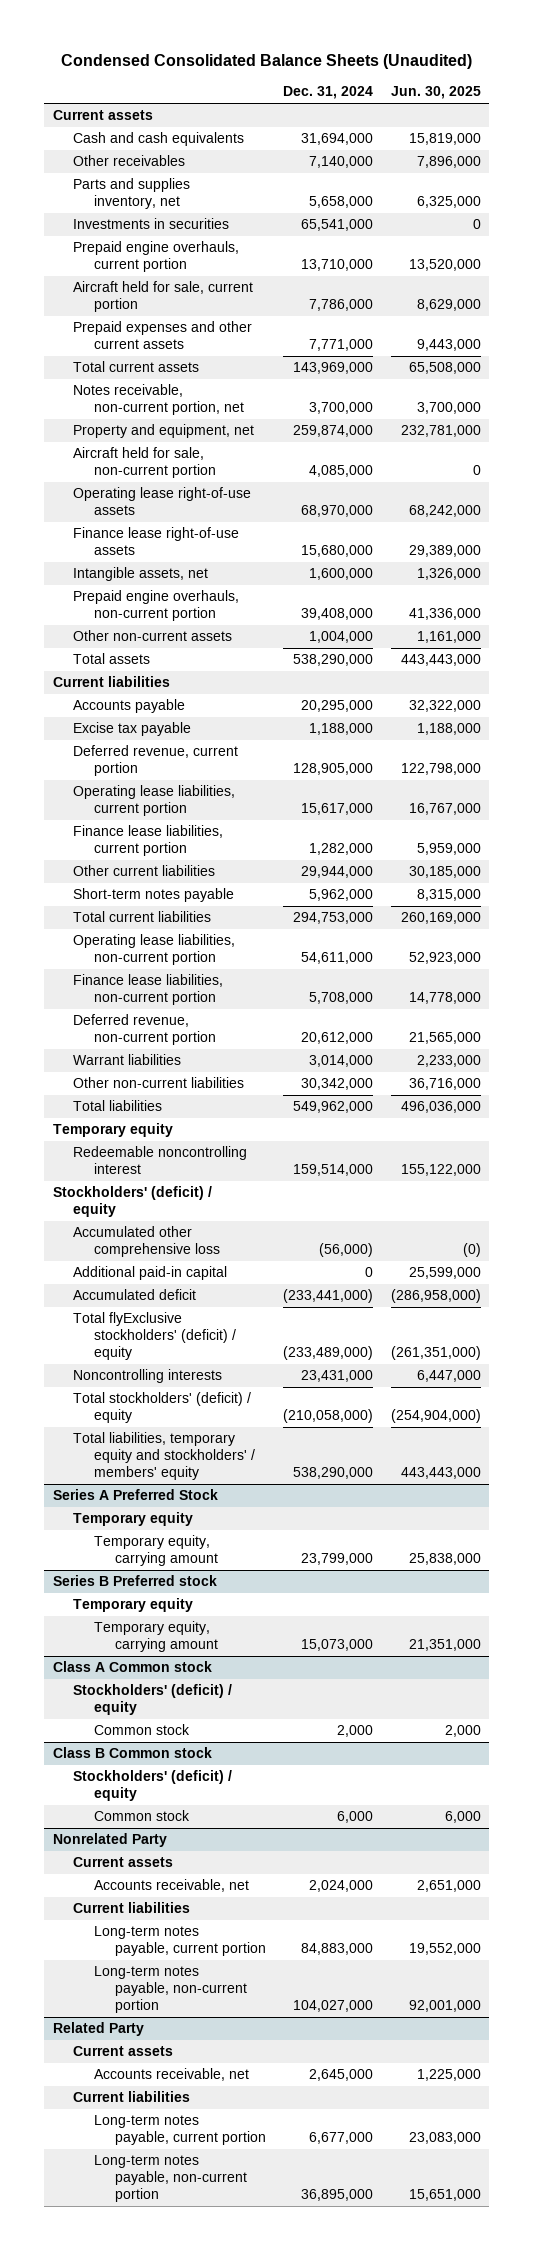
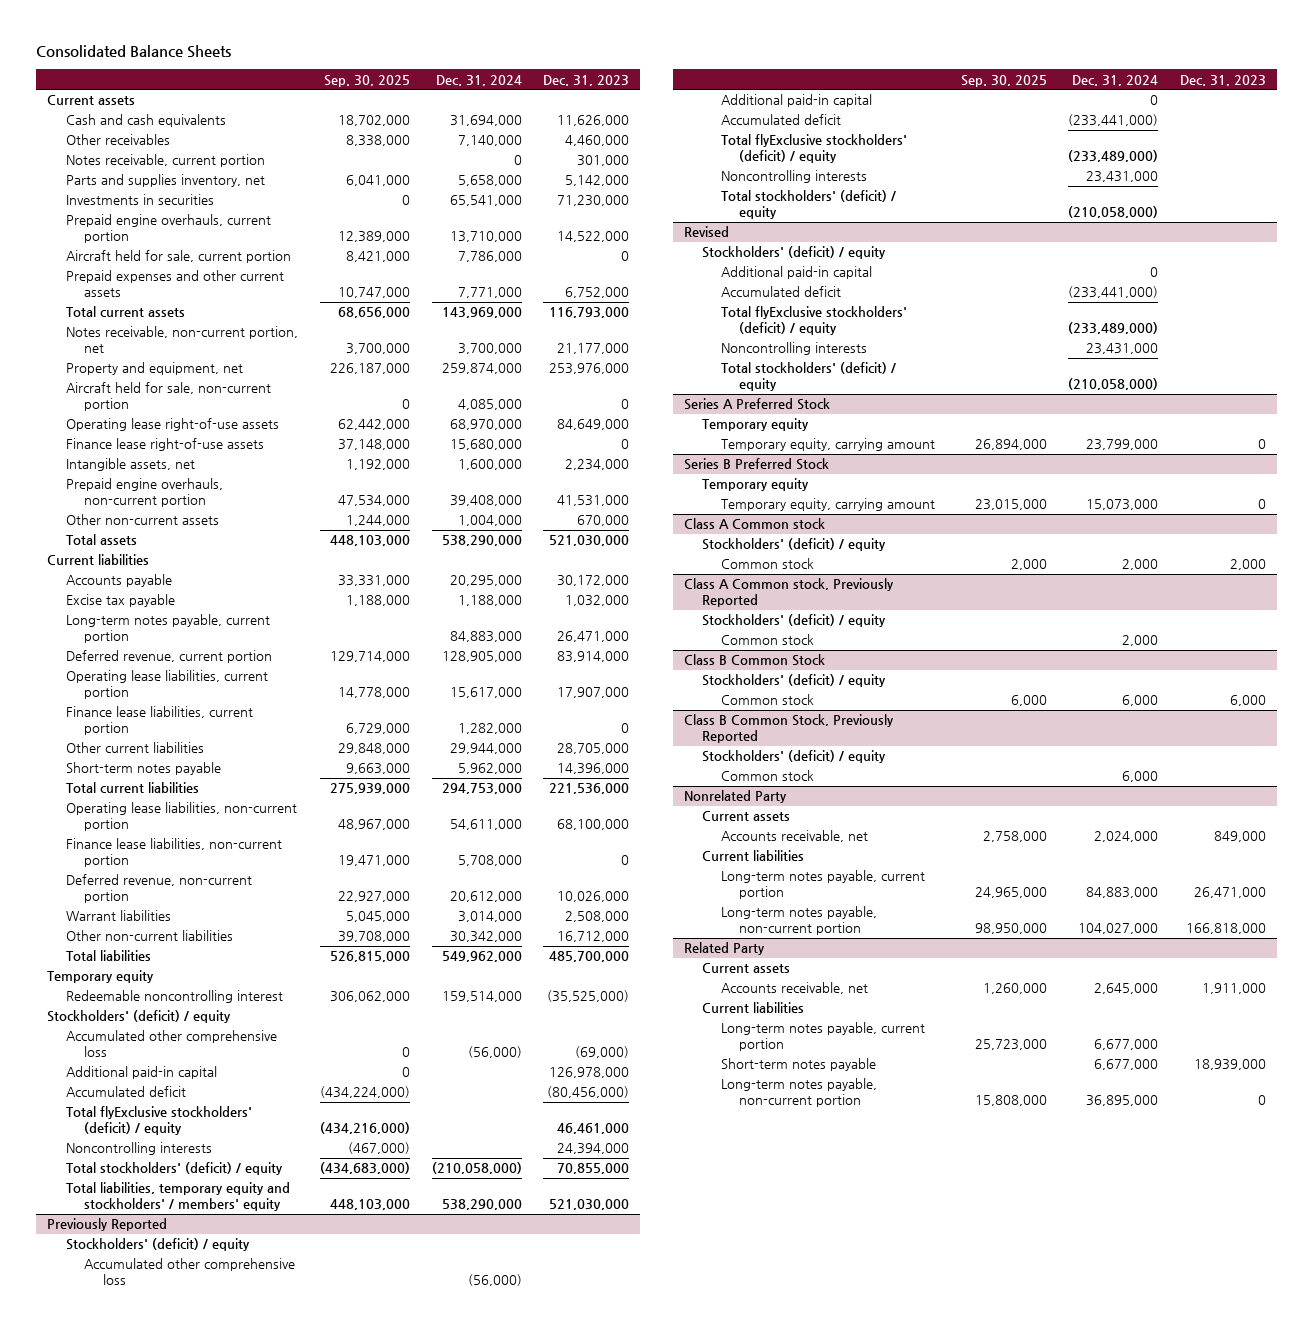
- Condensed Consolidated Balance Sheets (Unaudited)
+ Consolidated Balance Sheets
- | Dec. 31, 2024 | Jun. 30, 2025
+ | Sep. 30, 2025 | Dec. 31, 2024 | Dec. 31, 2023
+ Notes receivable, current portion | | 0 | 301,000
+ Long-term notes payable, current portion | | 84,883,000 | 26,471,000
+ Additional paid-in capital | 0 | | 126,978,000
+ Accumulated deficit | (434,224,000) | | (80,456,000)
+ Total flyExclusive stockholders' (deficit) / equity | (434,216,000) | | 46,461,000
+ Noncontrolling interests | (467,000) | | 24,394,000
+ Total stockholders' (deficit) / equity | (434,683,000) | (210,058,000) | 70,855,000
moved up: Total liabilities, temporary equity and stockholders' / members' equity | 448,103,000 | 538,290,000 | 521,030,000
+ Previously Reported
+ Stockholders' (deficit) / equity
+ Accumulated other comprehensive loss | | (56,000) |
+ Revised
+ Stockholders' (deficit) / equity
+ Additional paid-in capital | | 0 |
+ Accumulated deficit | | (233,441,000) |
+ Total flyExclusive stockholders' (deficit) / equity | | (233,489,000) |
+ Noncontrolling interests | | 23,431,000 |
+ Total stockholders' (deficit) / equity | | (210,058,000) |
- Series B Preferred stock
+ Series B Preferred Stock
- Class B Common stock
+ Class A Common stock, Previously Reported
+ Common stock | | 2,000 |
+ Class B Common Stock
+ Stockholders' (deficit) / equity
+ Class B Common Stock, Previously Reported
+ Stockholders' (deficit) / equity
+ Common stock | | 6,000 |
@ Related Party
+ Short-term notes payable | | 6,677,000 | 18,939,000

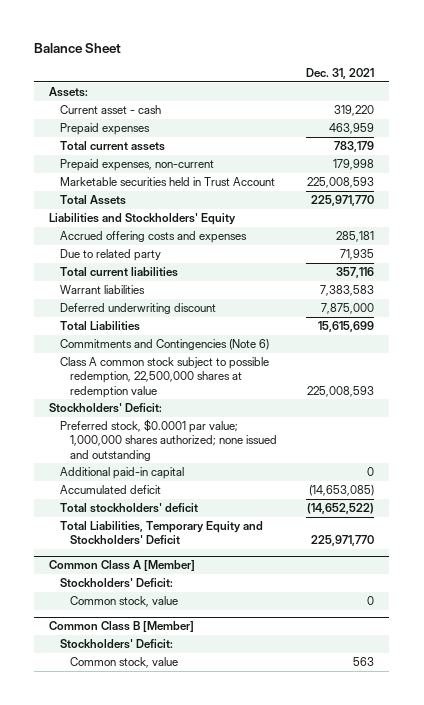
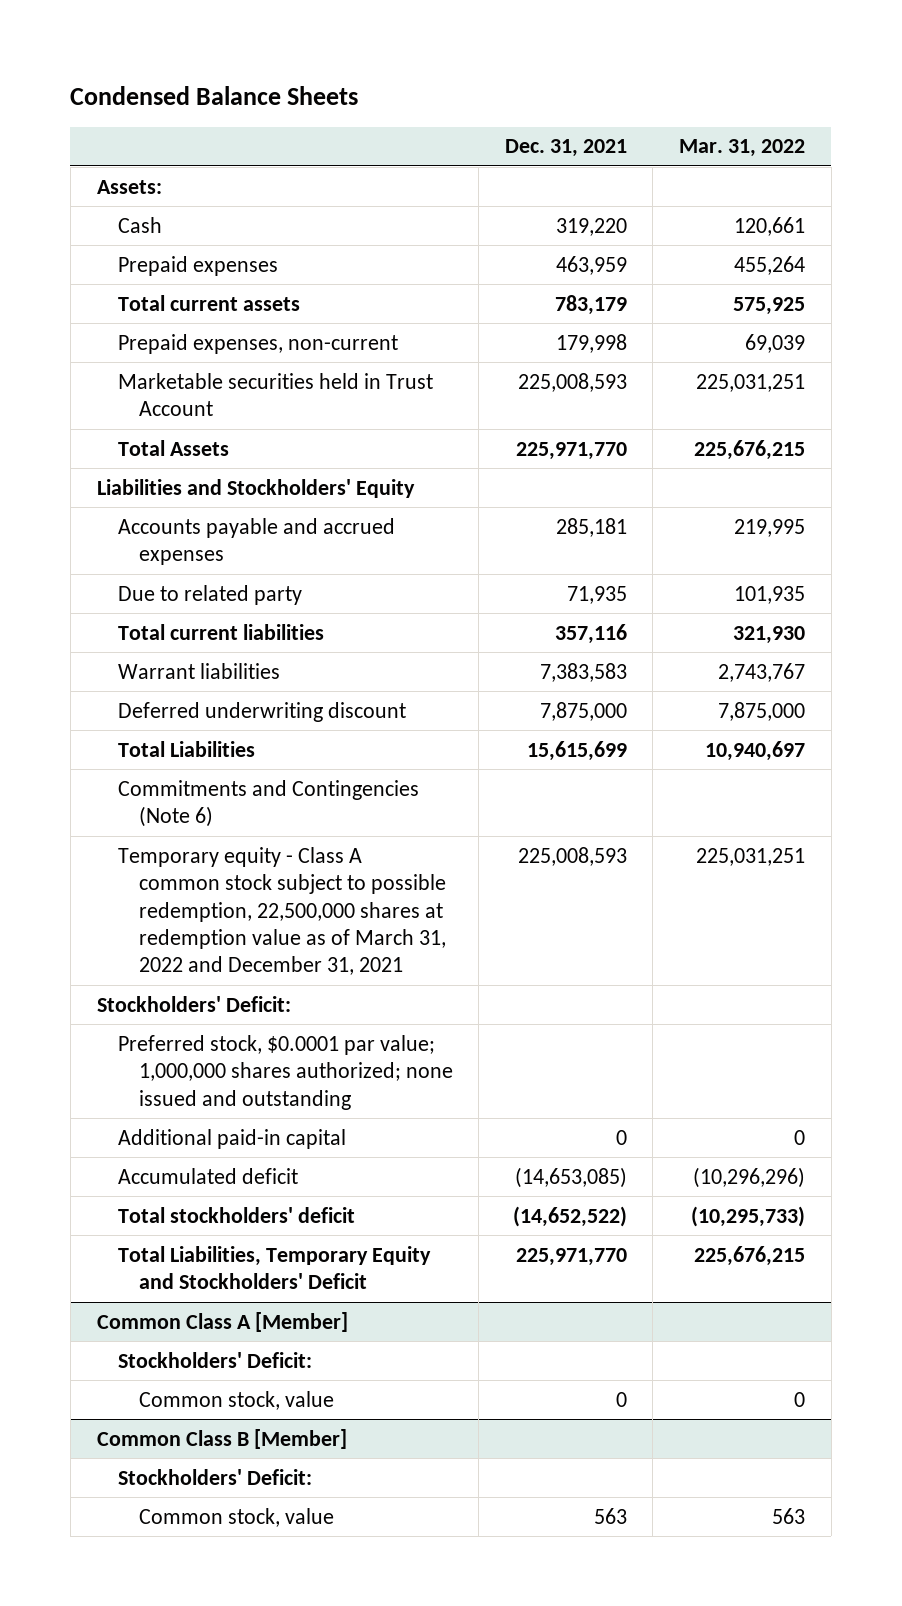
- Balance Sheet
+ Condensed Balance Sheets
- | Dec. 31, 2021
+ | Dec. 31, 2021 | Mar. 31, 2022
- Current asset - cash | 319,220
+ Cash | 319,220 | 120,661
- Accrued offering costs and expenses | 285,181
+ Accounts payable and accrued expenses | 285,181 | 219,995
- Class A common stock subject to possible redemption, 22,500,000 shares at redemption value | 225,008,593
+ Temporary equity - Class A common stock subject to possible redemption, 22,500,000 shares at redemption value as of March 31, 2022 and December 31, 2021 | 225,008,593 | 225,031,251

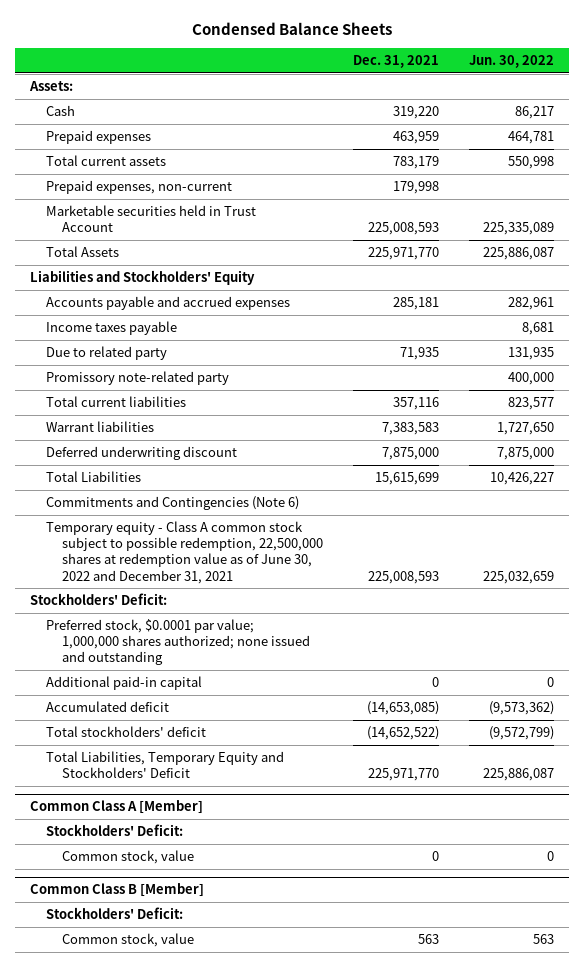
- | Dec. 31, 2021 | Mar. 31, 2022
+ | Dec. 31, 2021 | Jun. 30, 2022
+ Income taxes payable | | 8,681
+ Promissory note-related party | | 400,000
- Temporary equity - Class A common stock subject to possible redemption, 22,500,000 shares at redemption value as of March 31, 2022 and December 31, 2021 | 225,008,593 | 225,031,251
+ Temporary equity - Class A common stock subject to possible redemption, 22,500,000 shares at redemption value as of June 30, 2022 and December 31, 2021 | 225,008,593 | 225,032,659

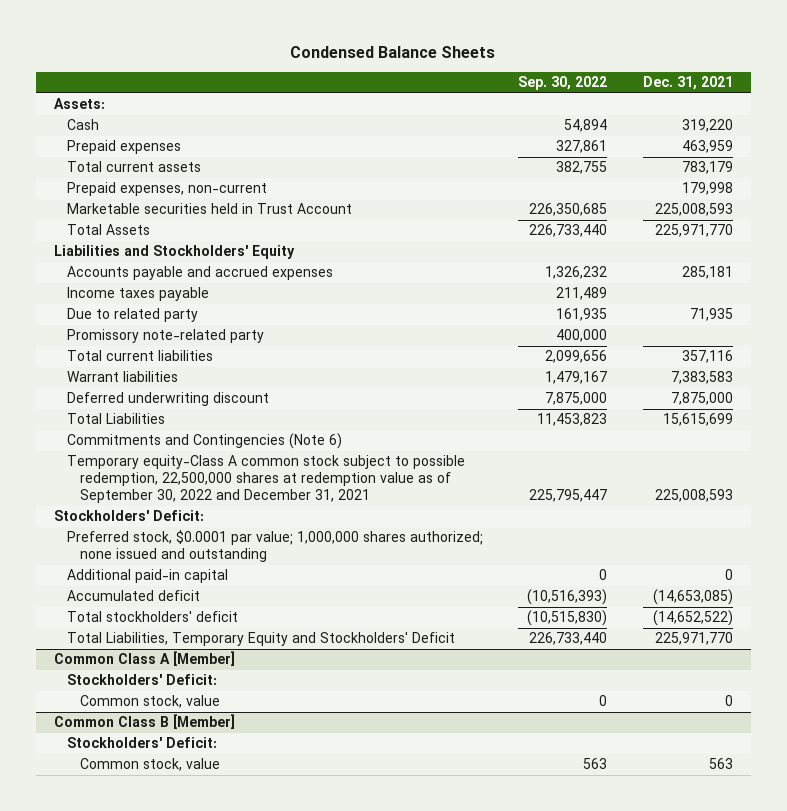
- | Dec. 31, 2021 | Jun. 30, 2022
+ | Sep. 30, 2022 | Dec. 31, 2021
- Temporary equity - Class A common stock subject to possible redemption, 22,500,000 shares at redemption value as of June 30, 2022 and December 31, 2021 | 225,008,593 | 225,032,659
+ Temporary equity-Class A common stock subject to possible redemption, 22,500,000 shares at redemption value as of September 30, 2022 and December 31, 2021 | 225,795,447 | 225,008,593

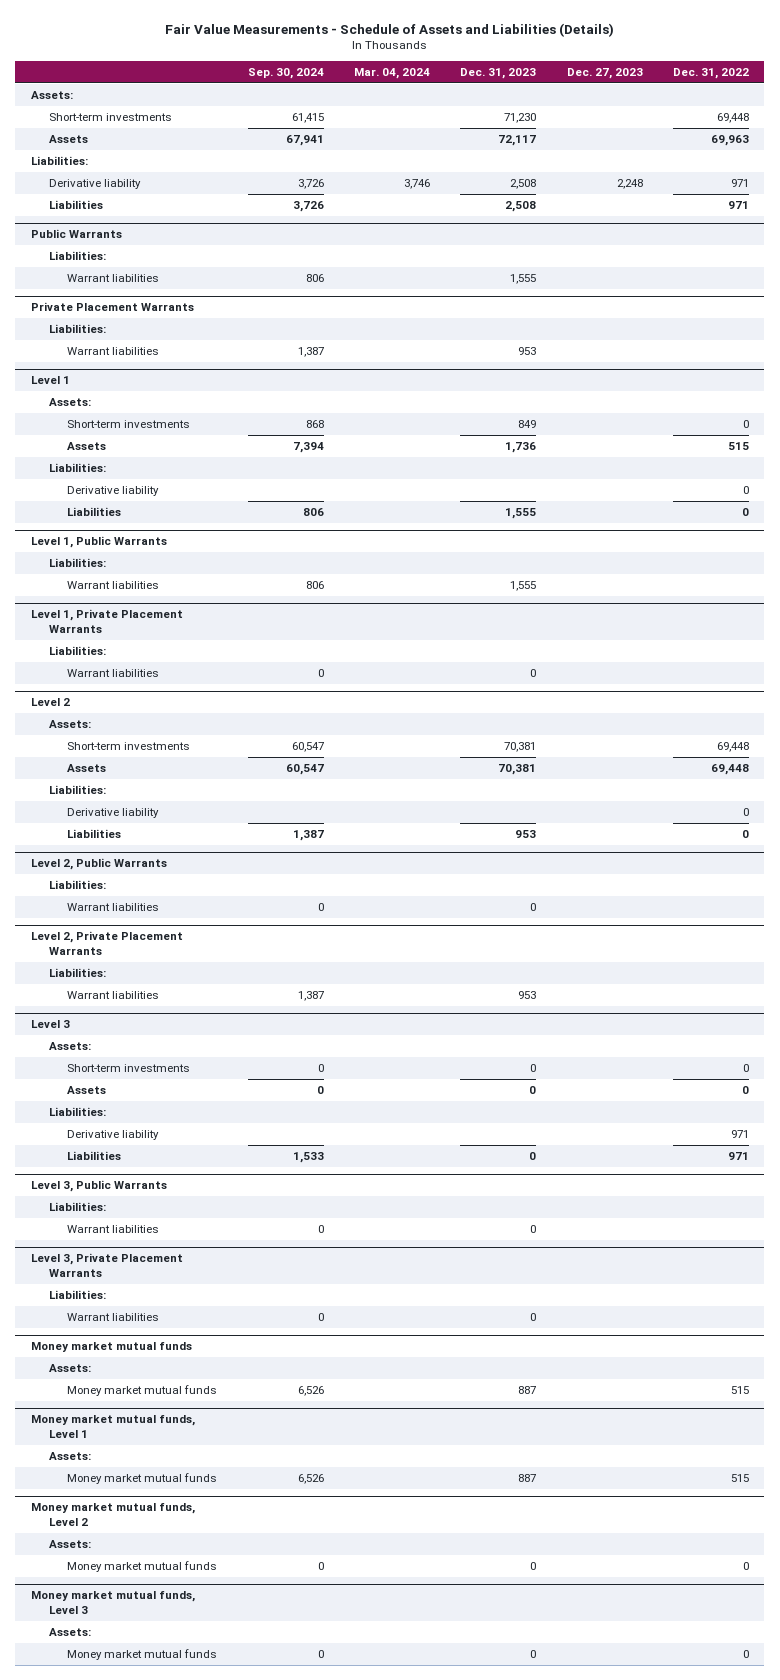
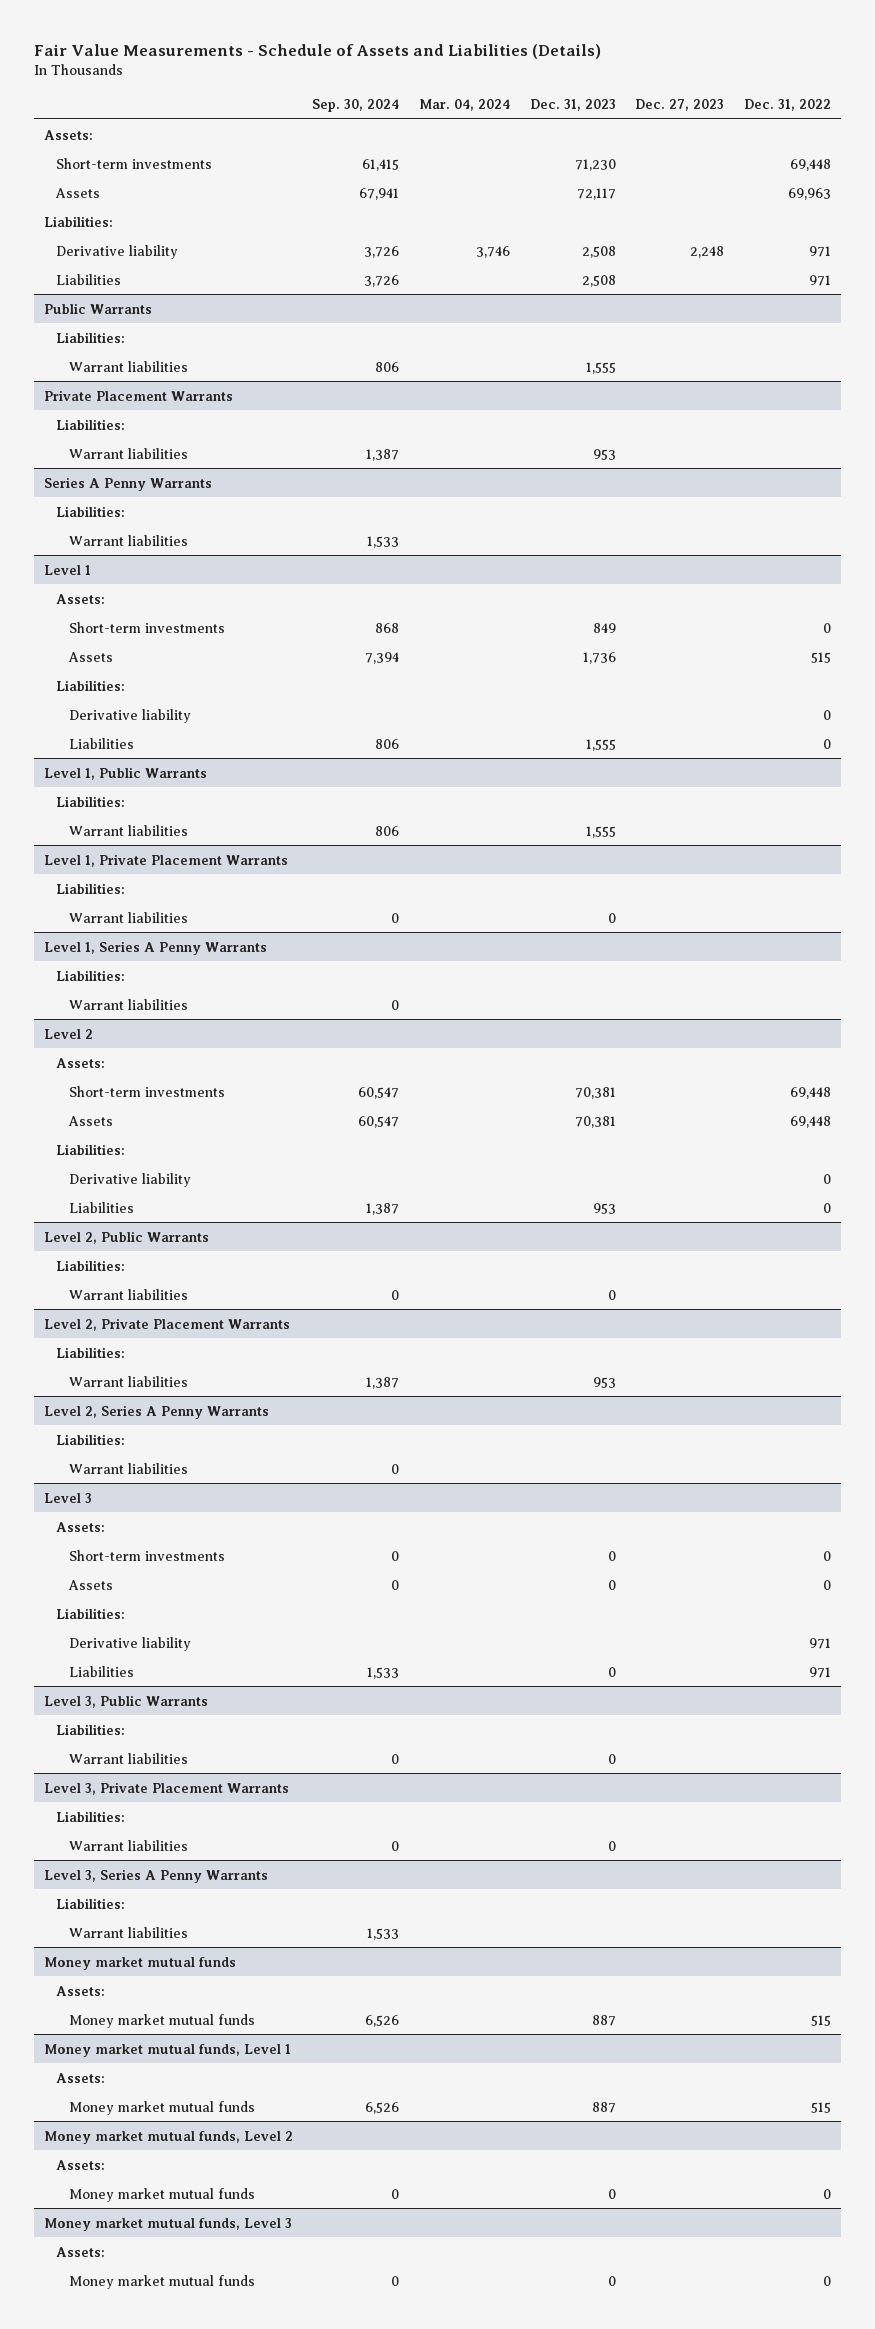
+ Series A Penny Warrants
+ Liabilities:
+ Warrant liabilities | 1,533 | | | |
+ Level 1, Series A Penny Warrants
+ Liabilities:
+ Warrant liabilities | 0 | | | |
+ Level 2, Series A Penny Warrants
+ Liabilities:
+ Warrant liabilities | 0 | | | |
+ Level 3, Series A Penny Warrants
+ Liabilities:
+ Warrant liabilities | 1,533 | | | |

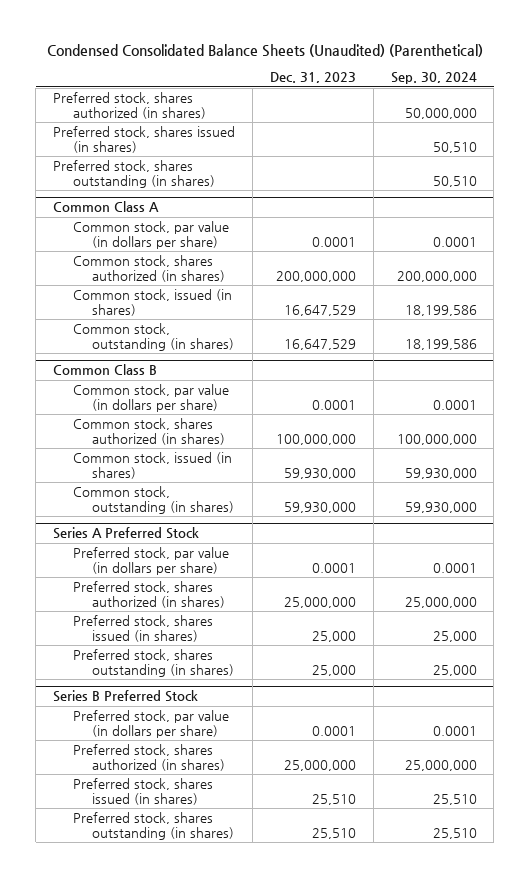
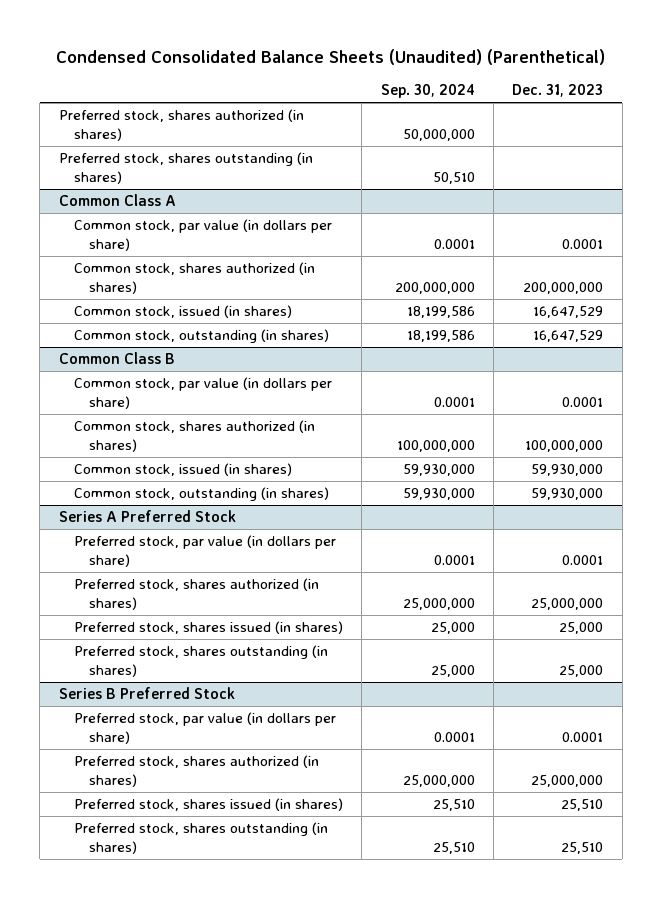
- | Dec. 31, 2023 | Sep. 30, 2024
+ | Sep. 30, 2024 | Dec. 31, 2023
- Preferred stock, shares issued (in shares) | | 50,510

